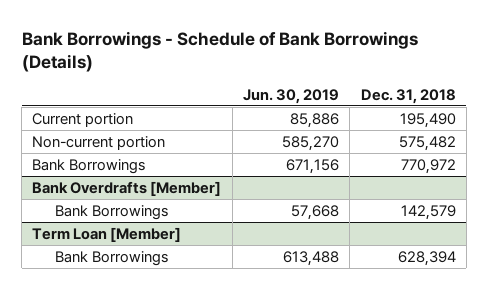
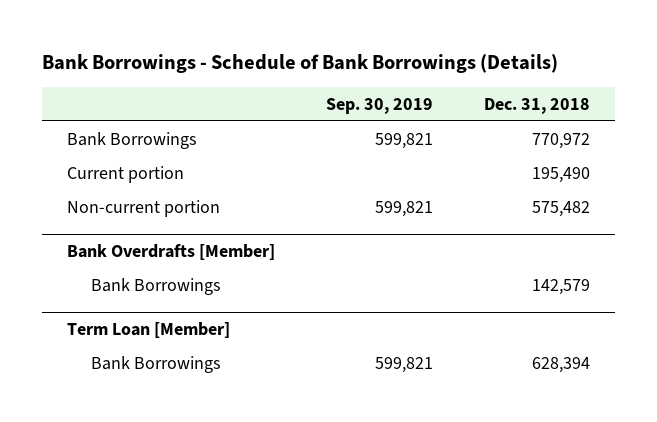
- | Jun. 30, 2019 | Dec. 31, 2018
+ | Sep. 30, 2019 | Dec. 31, 2018
moved up: Bank Borrowings | 599,821 | 770,972

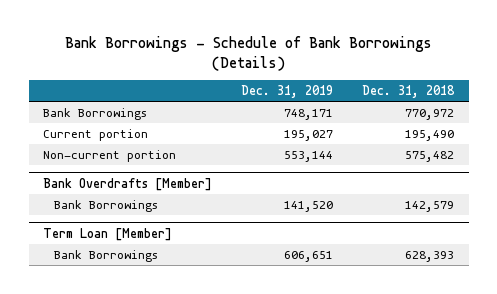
- | Sep. 30, 2019 | Dec. 31, 2018
+ | Dec. 31, 2019 | Dec. 31, 2018
@ Term Loan [Member]
- Bank Borrowings | 599,821 | 628,394
+ Bank Borrowings | 606,651 | 628,393

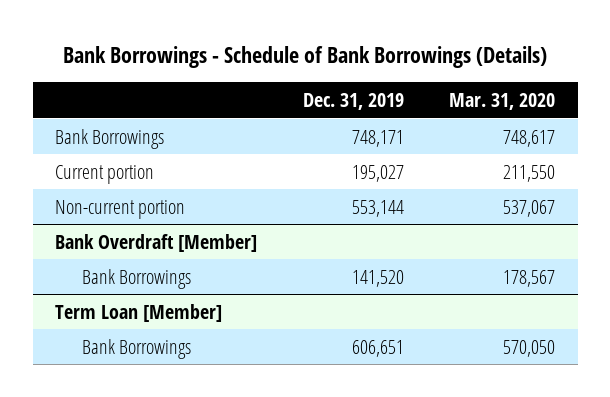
- | Dec. 31, 2019 | Dec. 31, 2018
+ | Dec. 31, 2019 | Mar. 31, 2020
- Bank Overdrafts [Member]
+ Bank Overdraft [Member]

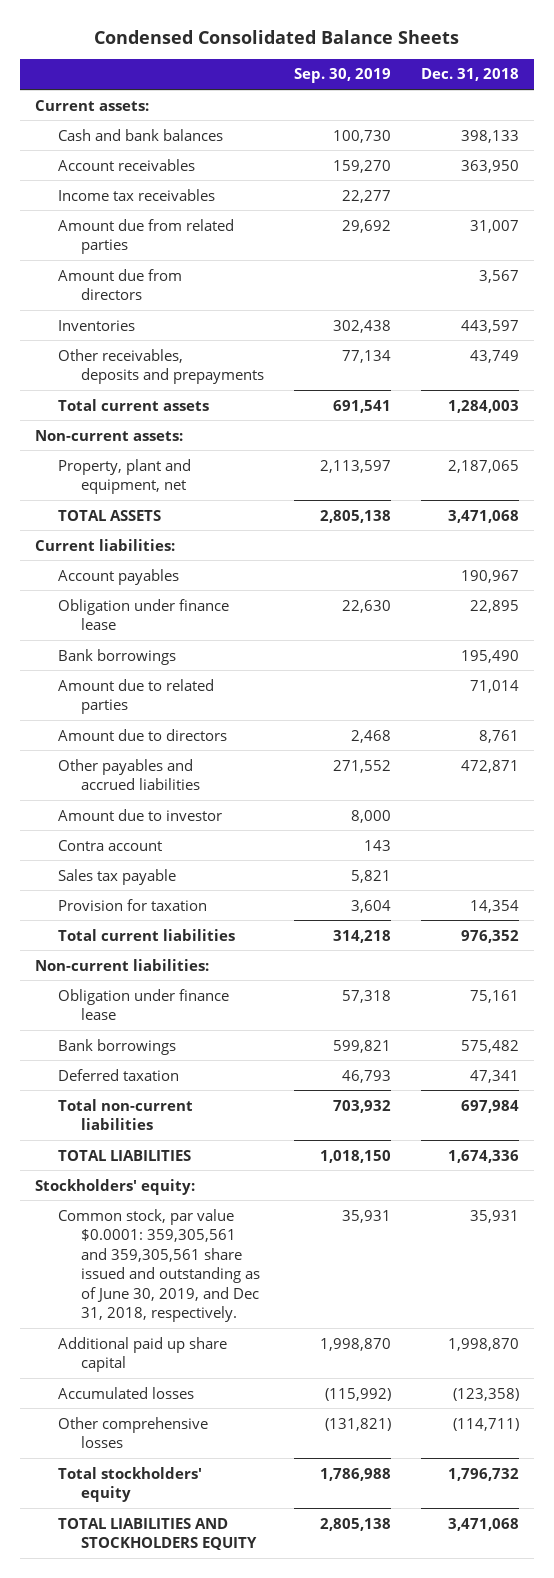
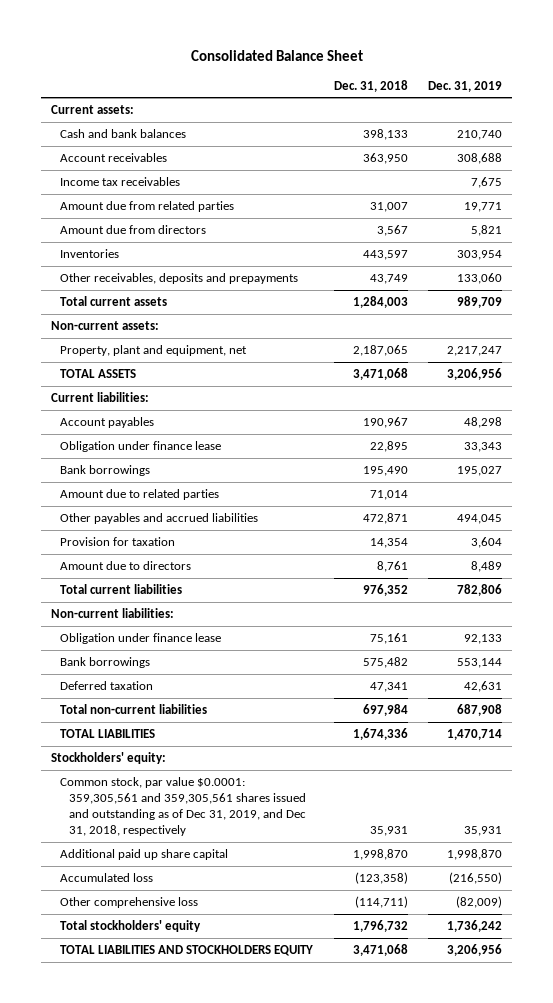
- Condensed Consolidated Balance Sheets
+ Consolidated Balance Sheet
- | Sep. 30, 2019 | Dec. 31, 2018
+ | Dec. 31, 2018 | Dec. 31, 2019
- Amount due to investor | 8,000 |
- Contra account | 143 |
- Sales tax payable | 5,821 |
moved down: Amount due to directors | 8,761 | 8,489
- Common stock, par value $0.0001: 359,305,561 and 359,305,561 share issued and outstanding as of June 30, 2019, and Dec 31, 2018, respectively. | 35,931 | 35,931
+ Common stock, par value $0.0001: 359,305,561 and 359,305,561 shares issued and outstanding as of Dec 31, 2019, and Dec 31, 2018, respectively | 35,931 | 35,931
- Accumulated losses | (115,992) | (123,358)
- Other comprehensive losses | (131,821) | (114,711)
+ Accumulated loss | (123,358) | (216,550)
+ Other comprehensive loss | (114,711) | (82,009)

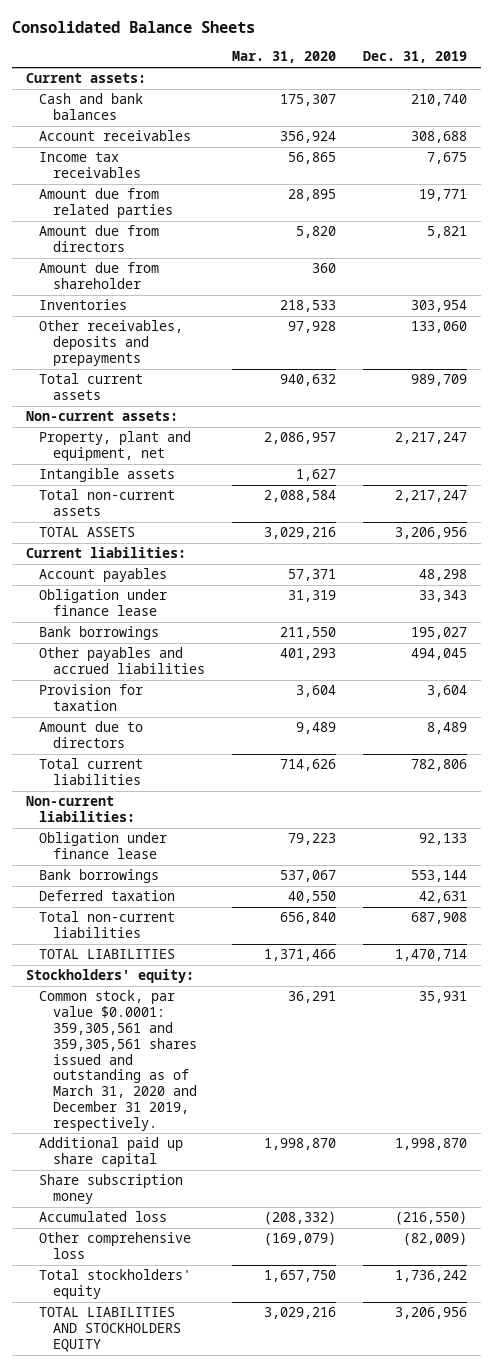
- Consolidated Balance Sheet
+ Consolidated Balance Sheets
- | Dec. 31, 2018 | Dec. 31, 2019
+ | Mar. 31, 2020 | Dec. 31, 2019
+ Amount due from shareholder | 360 |
+ Intangible assets | 1,627 |
+ Total non-current assets | 2,088,584 | 2,217,247
- Amount due to related parties | 71,014 |
- Common stock, par value $0.0001: 359,305,561 and 359,305,561 shares issued and outstanding as of Dec 31, 2019, and Dec 31, 2018, respectively | 35,931 | 35,931
+ Common stock, par value $0.0001: 359,305,561 and 359,305,561 shares issued and outstanding as of March 31, 2020 and December 31 2019, respectively. | 36,291 | 35,931
+ Share subscription money

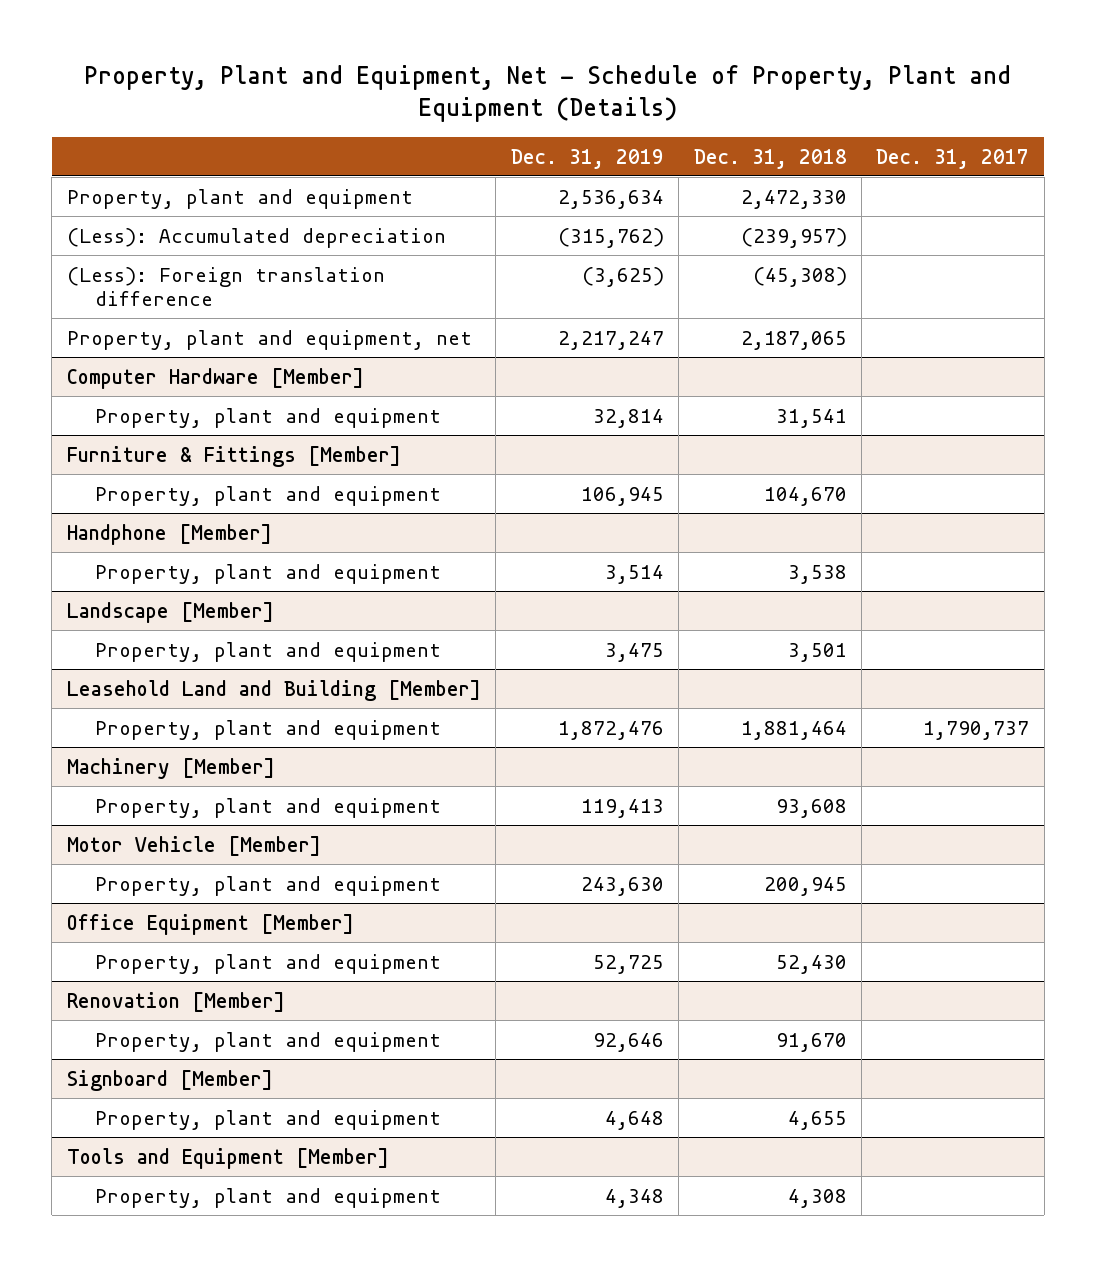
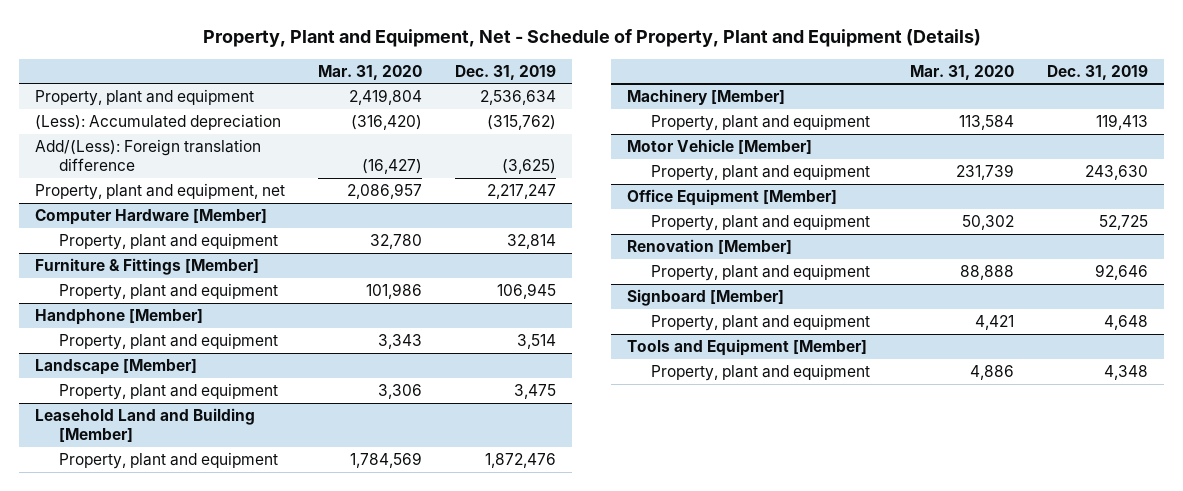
- | Dec. 31, 2019 | Dec. 31, 2018 | Dec. 31, 2017
+ | Mar. 31, 2020 | Dec. 31, 2019
- (Less): Foreign translation difference | (3,625) | (45,308) |
+ Add/(Less): Foreign translation difference | (16,427) | (3,625)

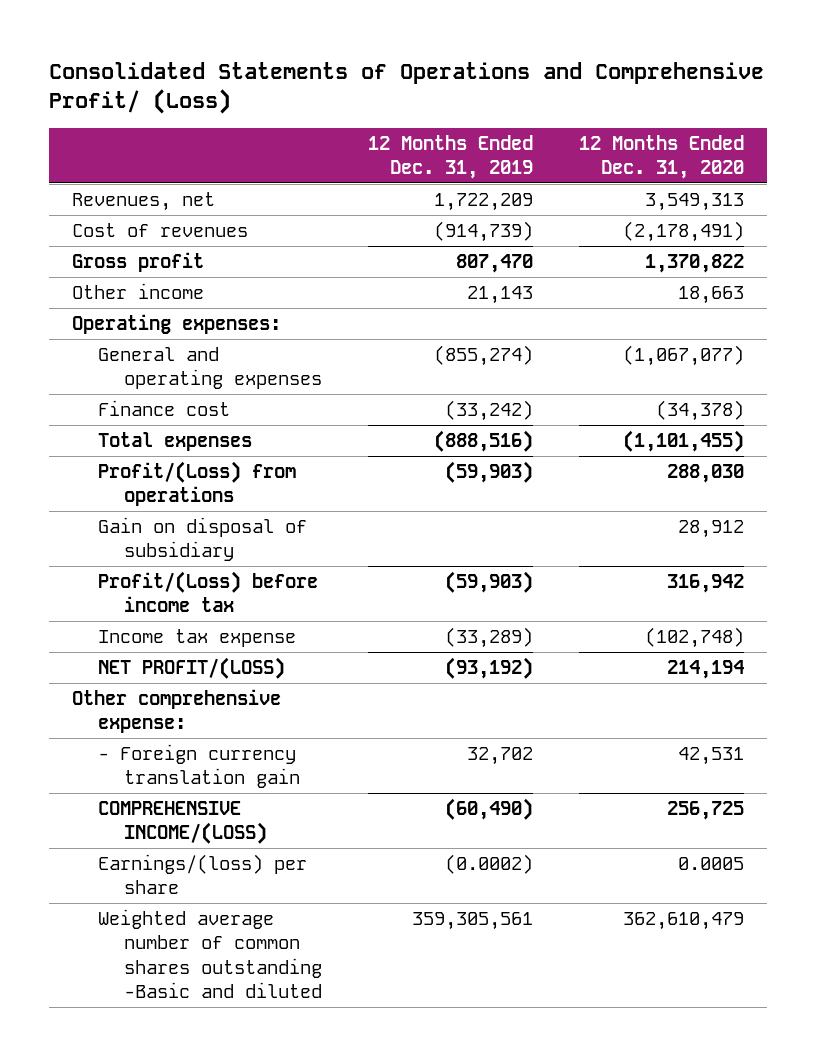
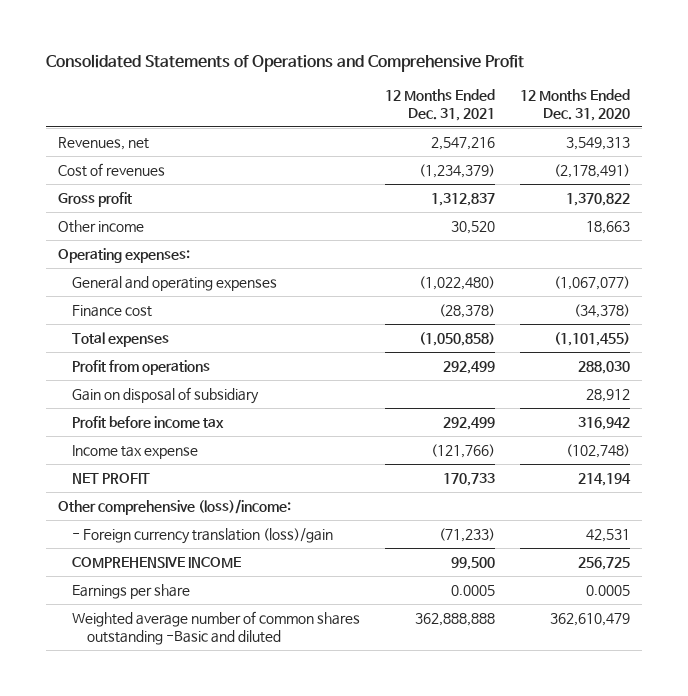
- Consolidated Statements of Operations and Comprehensive Profit/ (Loss)
+ Consolidated Statements of Operations and Comprehensive Profit
- | 12 Months Ended Dec. 31, 2019 | 12 Months Ended Dec. 31, 2020
+ | 12 Months Ended Dec. 31, 2021 | 12 Months Ended Dec. 31, 2020
- Profit/(Loss) from operations | (59,903) | 288,030
+ Profit from operations | 292,499 | 288,030
- Profit/(Loss) before income tax | (59,903) | 316,942
+ Profit before income tax | 292,499 | 316,942
- NET PROFIT/(LOSS) | (93,192) | 214,194
- Other comprehensive expense:
- - Foreign currency translation gain | 32,702 | 42,531
- COMPREHENSIVE INCOME/(LOSS) | (60,490) | 256,725
- Earnings/(loss) per share | (0.0002) | 0.0005
+ NET PROFIT | 170,733 | 214,194
+ Other comprehensive (loss)/income:
+ - Foreign currency translation (loss)/gain | (71,233) | 42,531
+ COMPREHENSIVE INCOME | 99,500 | 256,725
+ Earnings per share | 0.0005 | 0.0005

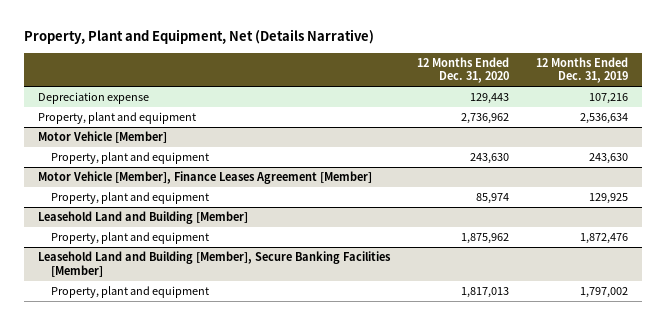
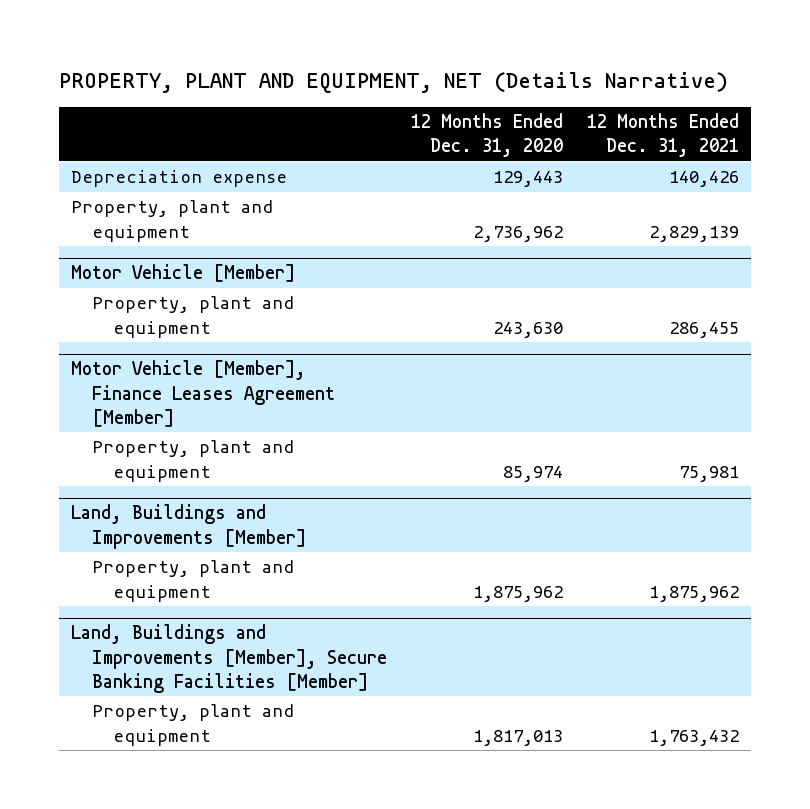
- Property, Plant and Equipment, Net (Details Narrative)
+ PROPERTY, PLANT AND EQUIPMENT, NET (Details Narrative)
- | 12 Months Ended Dec. 31, 2020 | 12 Months Ended Dec. 31, 2019
+ | 12 Months Ended Dec. 31, 2020 | 12 Months Ended Dec. 31, 2021
- Leasehold Land and Building [Member]
+ Land, Buildings and Improvements [Member]
- Leasehold Land and Building [Member], Secure Banking Facilities [Member]
+ Land, Buildings and Improvements [Member], Secure Banking Facilities [Member]

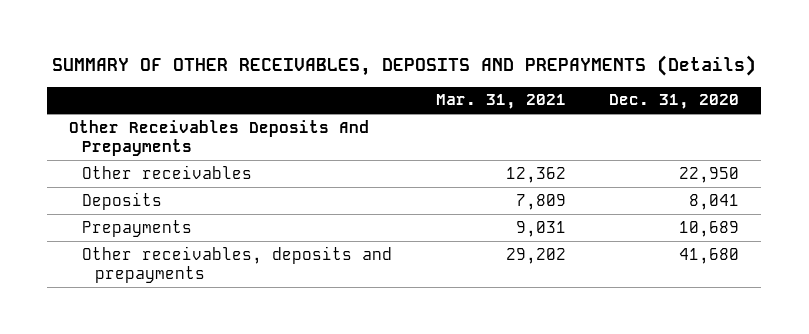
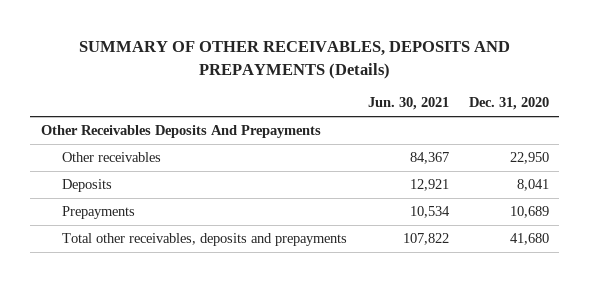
- | Mar. 31, 2021 | Dec. 31, 2020
+ | Jun. 30, 2021 | Dec. 31, 2020
- Other receivables, deposits and prepayments | 29,202 | 41,680
+ Total other receivables, deposits and prepayments | 107,822 | 41,680

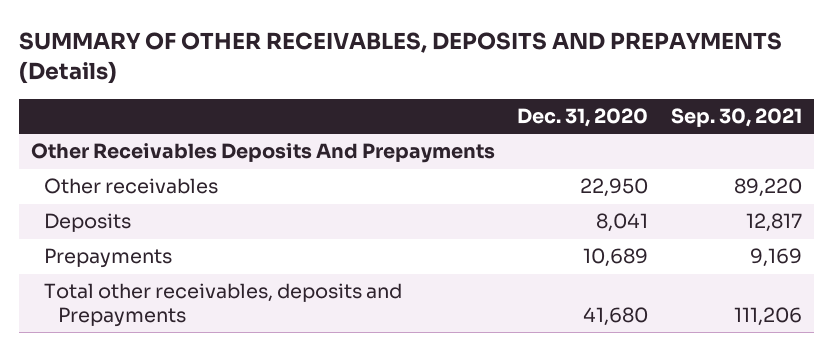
- | Jun. 30, 2021 | Dec. 31, 2020
+ | Dec. 31, 2020 | Sep. 30, 2021
- Total other receivables, deposits and prepayments | 107,822 | 41,680
+ Total other receivables, deposits and Prepayments | 41,680 | 111,206

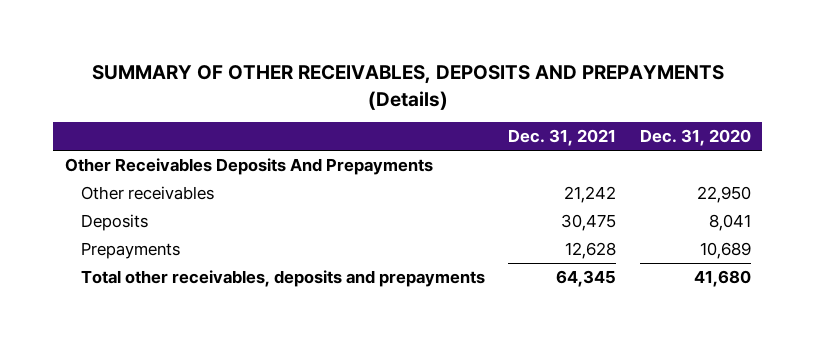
- | Dec. 31, 2020 | Sep. 30, 2021
+ | Dec. 31, 2021 | Dec. 31, 2020
- Total other receivables, deposits and Prepayments | 41,680 | 111,206
+ Total other receivables, deposits and prepayments | 64,345 | 41,680

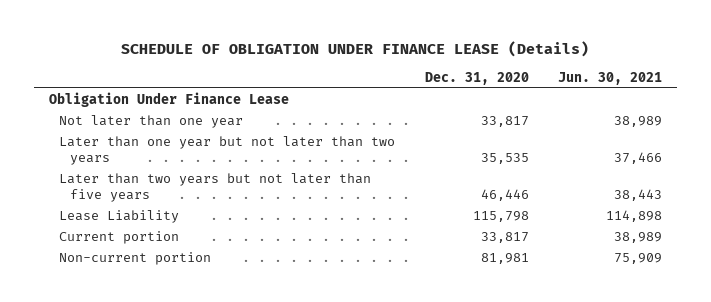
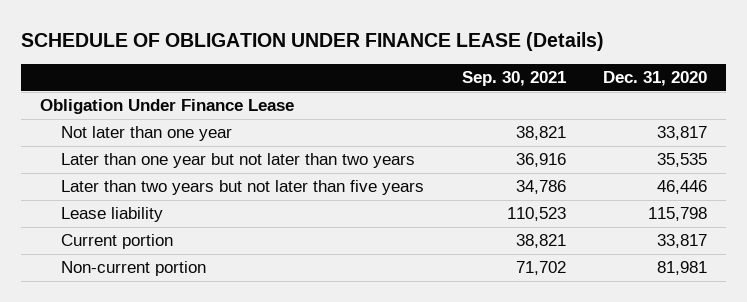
- | Dec. 31, 2020 | Jun. 30, 2021
+ | Sep. 30, 2021 | Dec. 31, 2020
- Lease Liability | 115,798 | 114,898
+ Lease liability | 110,523 | 115,798

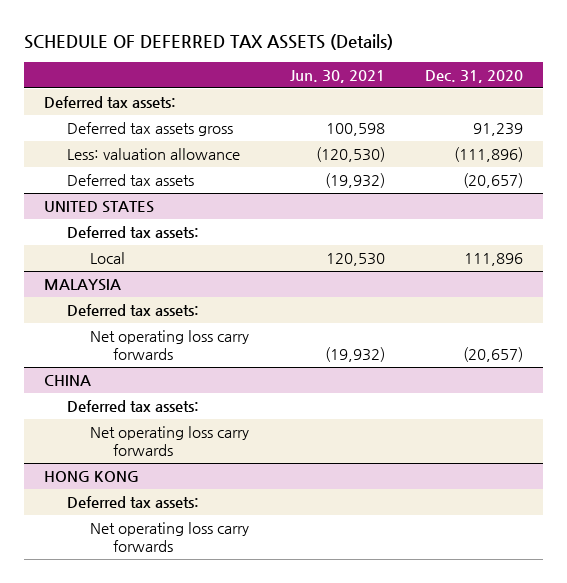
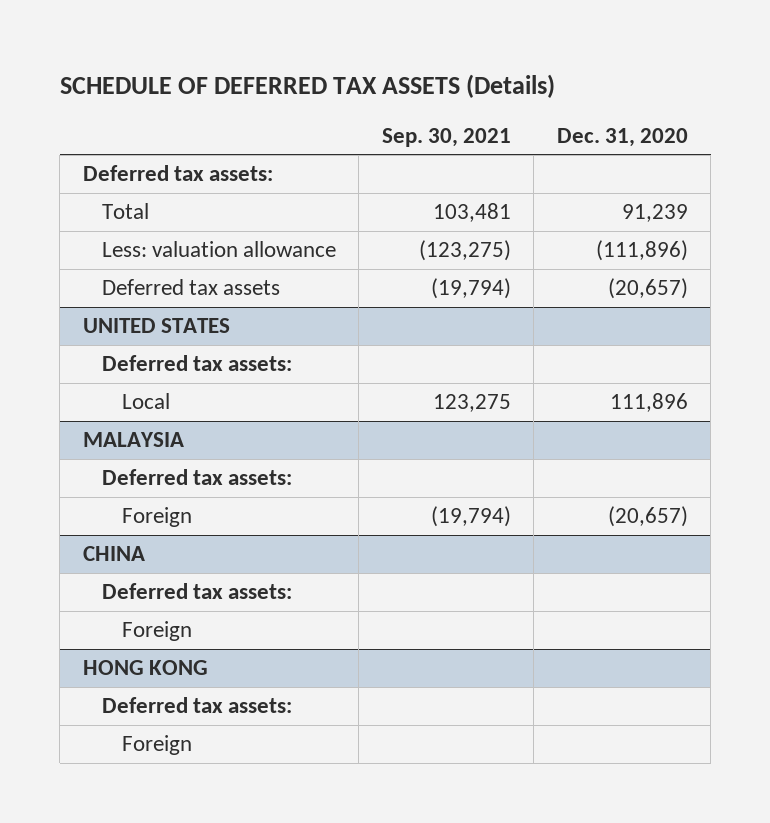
- | Jun. 30, 2021 | Dec. 31, 2020
+ | Sep. 30, 2021 | Dec. 31, 2020
- Deferred tax assets gross | 100,598 | 91,239
+ Total | 103,481 | 91,239
@ MALAYSIA
- Net operating loss carry forwards | (19,932) | (20,657)
+ Foreign | (19,794) | (20,657)
@ CHINA
- Net operating loss carry forwards
+ Foreign
@ HONG KONG
- Net operating loss carry forwards
+ Foreign

